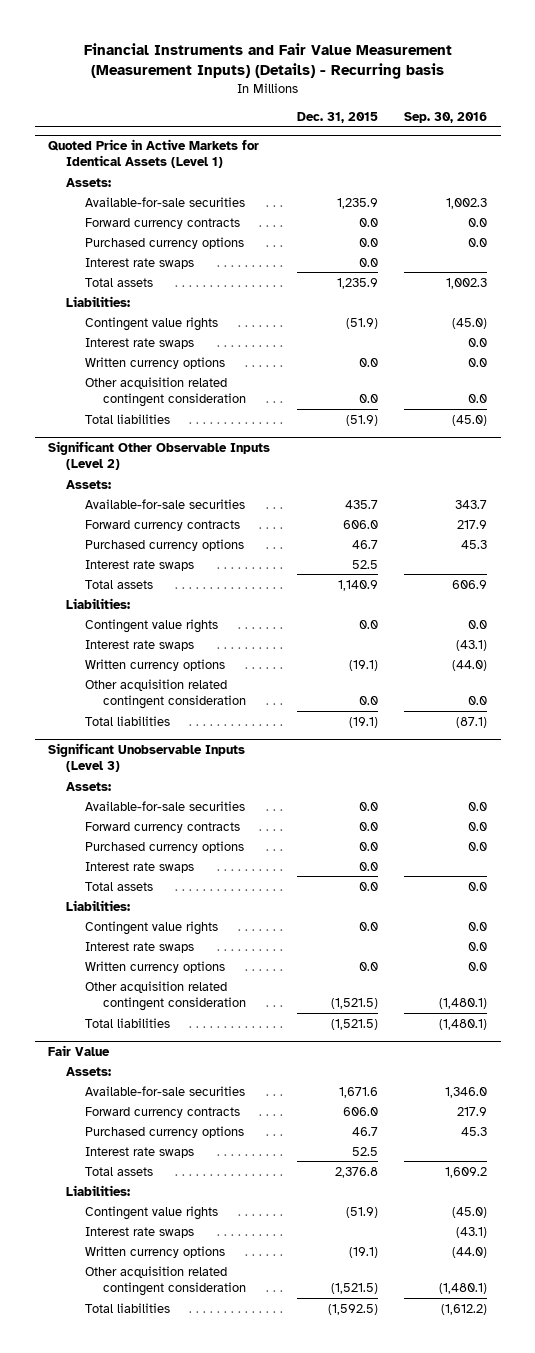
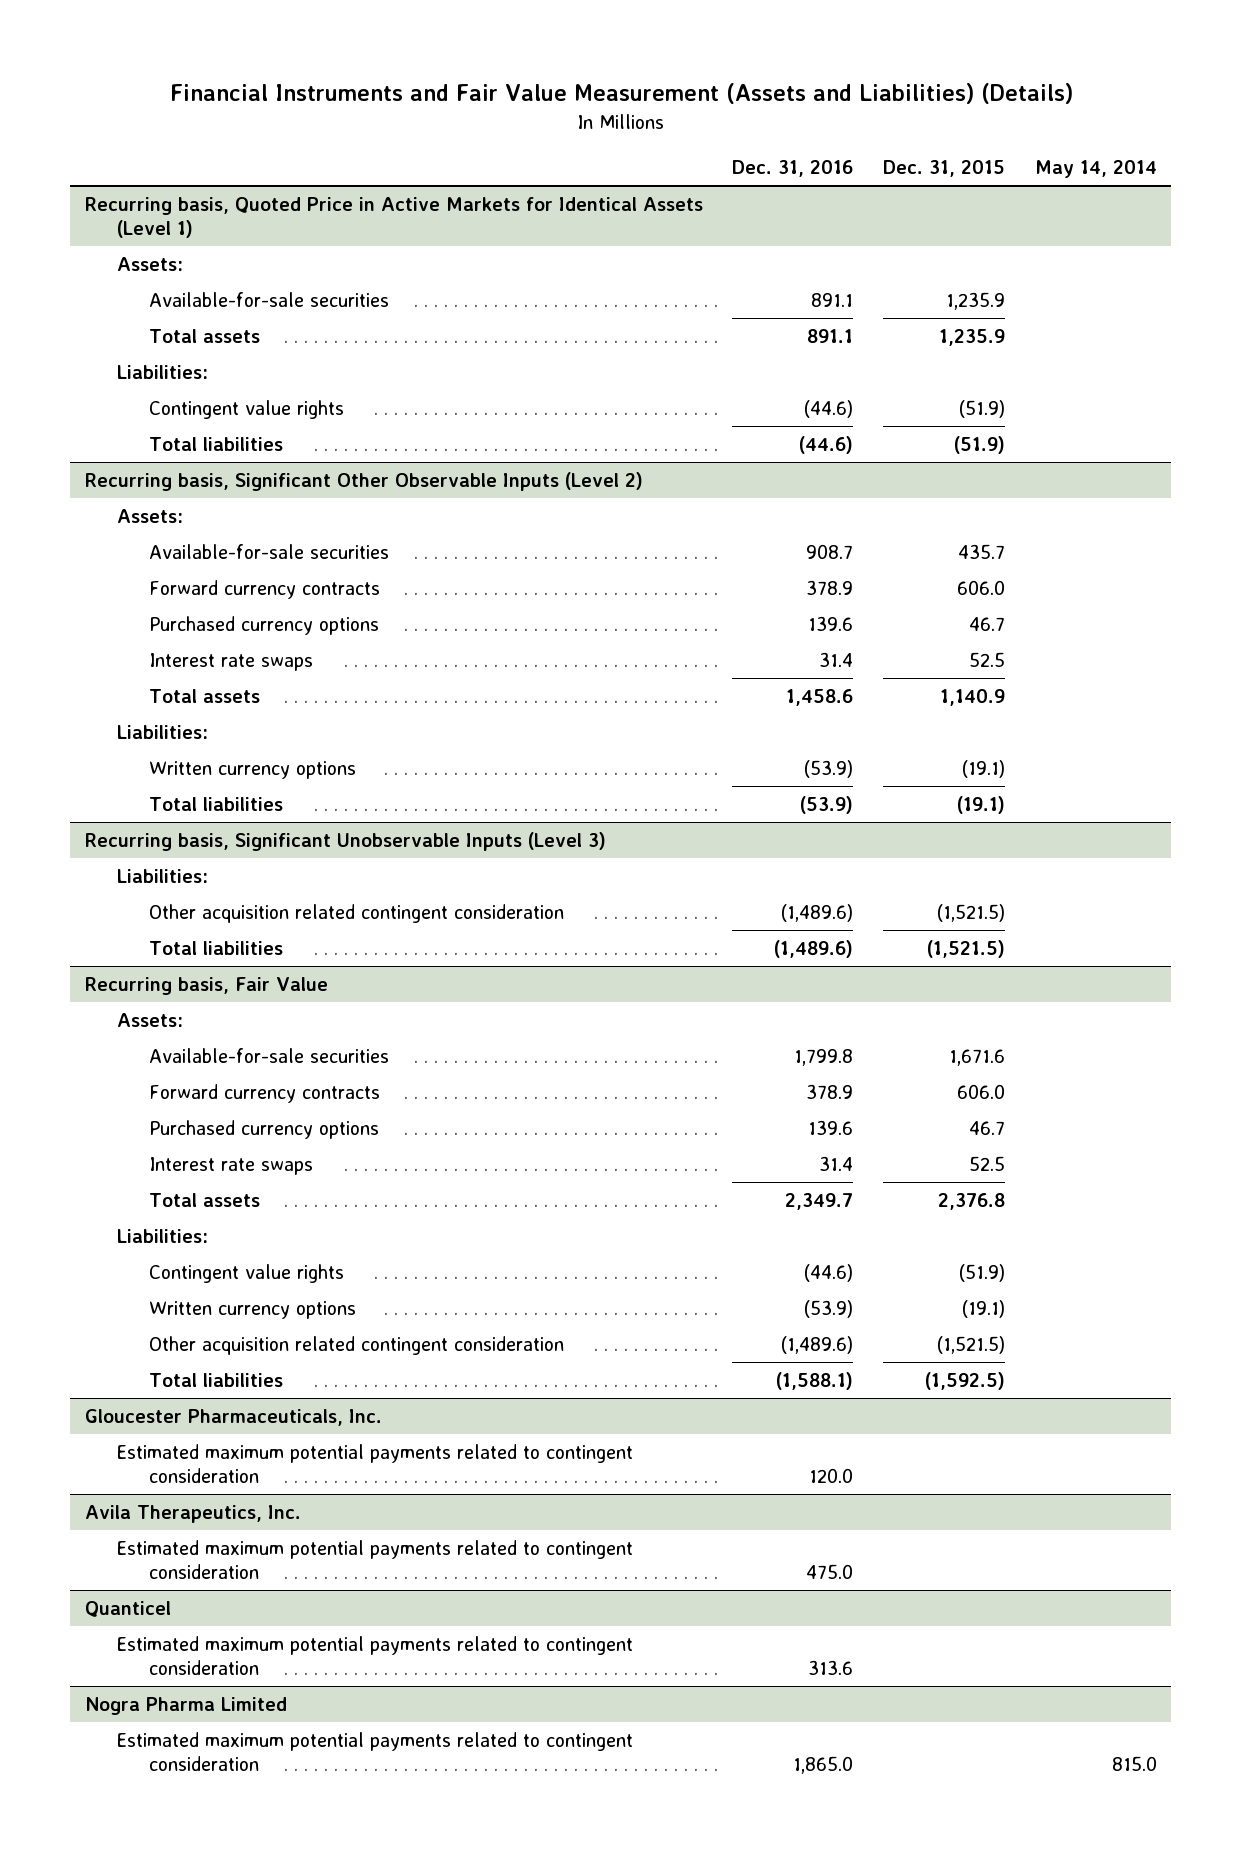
- Financial Instruments and Fair Value Measurement (Measurement Inputs) (Details) - Recurring basis
+ Financial Instruments and Fair Value Measurement (Assets and Liabilities) (Details)
- | Dec. 31, 2015 | Sep. 30, 2016
+ | Dec. 31, 2016 | Dec. 31, 2015 | May 14, 2014
- Quoted Price in Active Markets for Identical Assets (Level 1)
+ Recurring basis, Quoted Price in Active Markets for Identical Assets (Level 1)
- Forward currency contracts | 0.0 | 0.0
- Purchased currency options | 0.0 | 0.0
- Interest rate swaps | 0.0 |
- Interest rate swaps | | 0.0
- Written currency options | 0.0 | 0.0
- Other acquisition related contingent consideration | 0.0 | 0.0
- Significant Other Observable Inputs (Level 2)
+ Recurring basis, Significant Other Observable Inputs (Level 2)
- Contingent value rights | 0.0 | 0.0
- Interest rate swaps | | (43.1)
- Other acquisition related contingent consideration | 0.0 | 0.0
- Significant Unobservable Inputs (Level 3)
- Assets:
- Available-for-sale securities | 0.0 | 0.0
- Forward currency contracts | 0.0 | 0.0
- Purchased currency options | 0.0 | 0.0
- Interest rate swaps | 0.0 |
- Total assets | 0.0 | 0.0
+ Recurring basis, Significant Unobservable Inputs (Level 3)
- Contingent value rights | 0.0 | 0.0
- Interest rate swaps | | 0.0
- Written currency options | 0.0 | 0.0
- Fair Value
+ Recurring basis, Fair Value
- Interest rate swaps | | (43.1)
+ Gloucester Pharmaceuticals, Inc.
+ Estimated maximum potential payments related to contingent consideration | 120.0 | |
+ Avila Therapeutics, Inc.
+ Estimated maximum potential payments related to contingent consideration | 475.0 | |
+ Quanticel
+ Estimated maximum potential payments related to contingent consideration | 313.6 | |
+ Nogra Pharma Limited
+ Estimated maximum potential payments related to contingent consideration | 1,865.0 | | 815.0

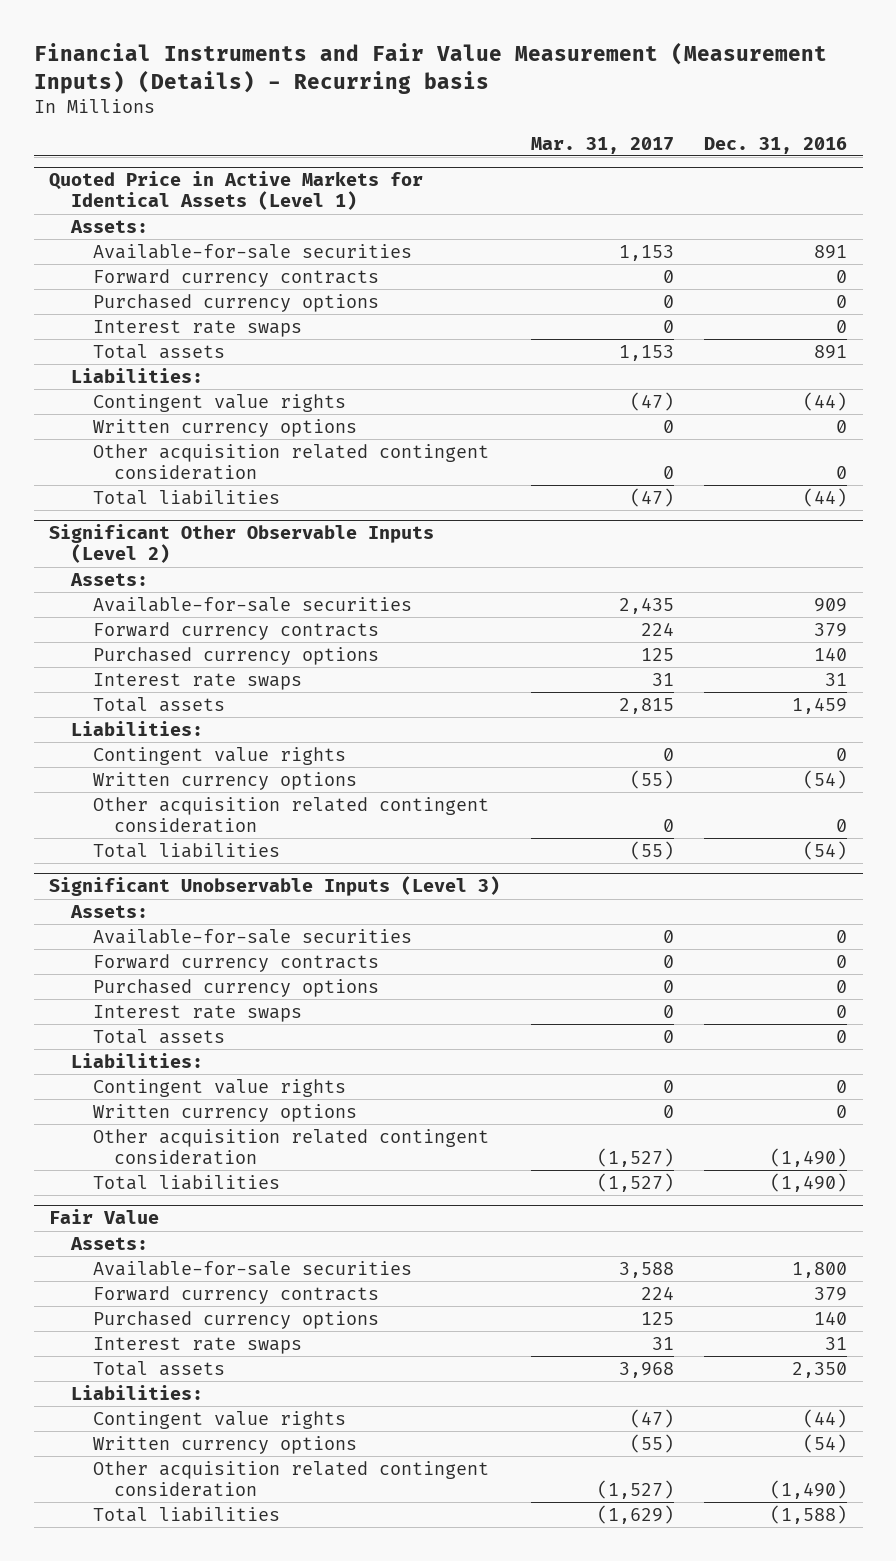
- Financial Instruments and Fair Value Measurement (Assets and Liabilities) (Details)
+ Financial Instruments and Fair Value Measurement (Measurement Inputs) (Details) - Recurring basis
- | Dec. 31, 2016 | Dec. 31, 2015 | May 14, 2014
+ | Mar. 31, 2017 | Dec. 31, 2016
- Recurring basis, Quoted Price in Active Markets for Identical Assets (Level 1)
+ Quoted Price in Active Markets for Identical Assets (Level 1)
- Available-for-sale securities | 891.1 | 1,235.9 |
- Total assets | 891.1 | 1,235.9 |
+ Available-for-sale securities | 1,153 | 891
+ Forward currency contracts | 0 | 0
+ Purchased currency options | 0 | 0
+ Interest rate swaps | 0 | 0
+ Total assets | 1,153 | 891
- Contingent value rights | (44.6) | (51.9) |
- Total liabilities | (44.6) | (51.9) |
- Recurring basis, Significant Other Observable Inputs (Level 2)
+ Contingent value rights | (47) | (44)
+ Written currency options | 0 | 0
+ Other acquisition related contingent consideration | 0 | 0
+ Total liabilities | (47) | (44)
+ Significant Other Observable Inputs (Level 2)
- Available-for-sale securities | 908.7 | 435.7 |
- Forward currency contracts | 378.9 | 606.0 |
- Purchased currency options | 139.6 | 46.7 |
- Interest rate swaps | 31.4 | 52.5 |
- Total assets | 1,458.6 | 1,140.9 |
+ Available-for-sale securities | 2,435 | 909
+ Forward currency contracts | 224 | 379
+ Purchased currency options | 125 | 140
+ Interest rate swaps | 31 | 31
+ Total assets | 2,815 | 1,459
- Written currency options | (53.9) | (19.1) |
- Total liabilities | (53.9) | (19.1) |
- Recurring basis, Significant Unobservable Inputs (Level 3)
+ Contingent value rights | 0 | 0
+ Written currency options | (55) | (54)
+ Other acquisition related contingent consideration | 0 | 0
+ Total liabilities | (55) | (54)
+ Significant Unobservable Inputs (Level 3)
+ Assets:
+ Available-for-sale securities | 0 | 0
+ Forward currency contracts | 0 | 0
+ Purchased currency options | 0 | 0
+ Interest rate swaps | 0 | 0
+ Total assets | 0 | 0
- Other acquisition related contingent consideration | (1,489.6) | (1,521.5) |
- Total liabilities | (1,489.6) | (1,521.5) |
- Recurring basis, Fair Value
+ Contingent value rights | 0 | 0
+ Written currency options | 0 | 0
+ Other acquisition related contingent consideration | (1,527) | (1,490)
+ Total liabilities | (1,527) | (1,490)
+ Fair Value
- Available-for-sale securities | 1,799.8 | 1,671.6 |
- Forward currency contracts | 378.9 | 606.0 |
- Purchased currency options | 139.6 | 46.7 |
- Interest rate swaps | 31.4 | 52.5 |
- Total assets | 2,349.7 | 2,376.8 |
+ Available-for-sale securities | 3,588 | 1,800
+ Forward currency contracts | 224 | 379
+ Purchased currency options | 125 | 140
+ Interest rate swaps | 31 | 31
+ Total assets | 3,968 | 2,350
- Contingent value rights | (44.6) | (51.9) |
- Written currency options | (53.9) | (19.1) |
- Other acquisition related contingent consideration | (1,489.6) | (1,521.5) |
- Total liabilities | (1,588.1) | (1,592.5) |
- Gloucester Pharmaceuticals, Inc.
- Estimated maximum potential payments related to contingent consideration | 120.0 | |
- Avila Therapeutics, Inc.
- Estimated maximum potential payments related to contingent consideration | 475.0 | |
- Quanticel
- Estimated maximum potential payments related to contingent consideration | 313.6 | |
- Nogra Pharma Limited
- Estimated maximum potential payments related to contingent consideration | 1,865.0 | | 815.0
+ Contingent value rights | (47) | (44)
+ Written currency options | (55) | (54)
+ Other acquisition related contingent consideration | (1,527) | (1,490)
+ Total liabilities | (1,629) | (1,588)

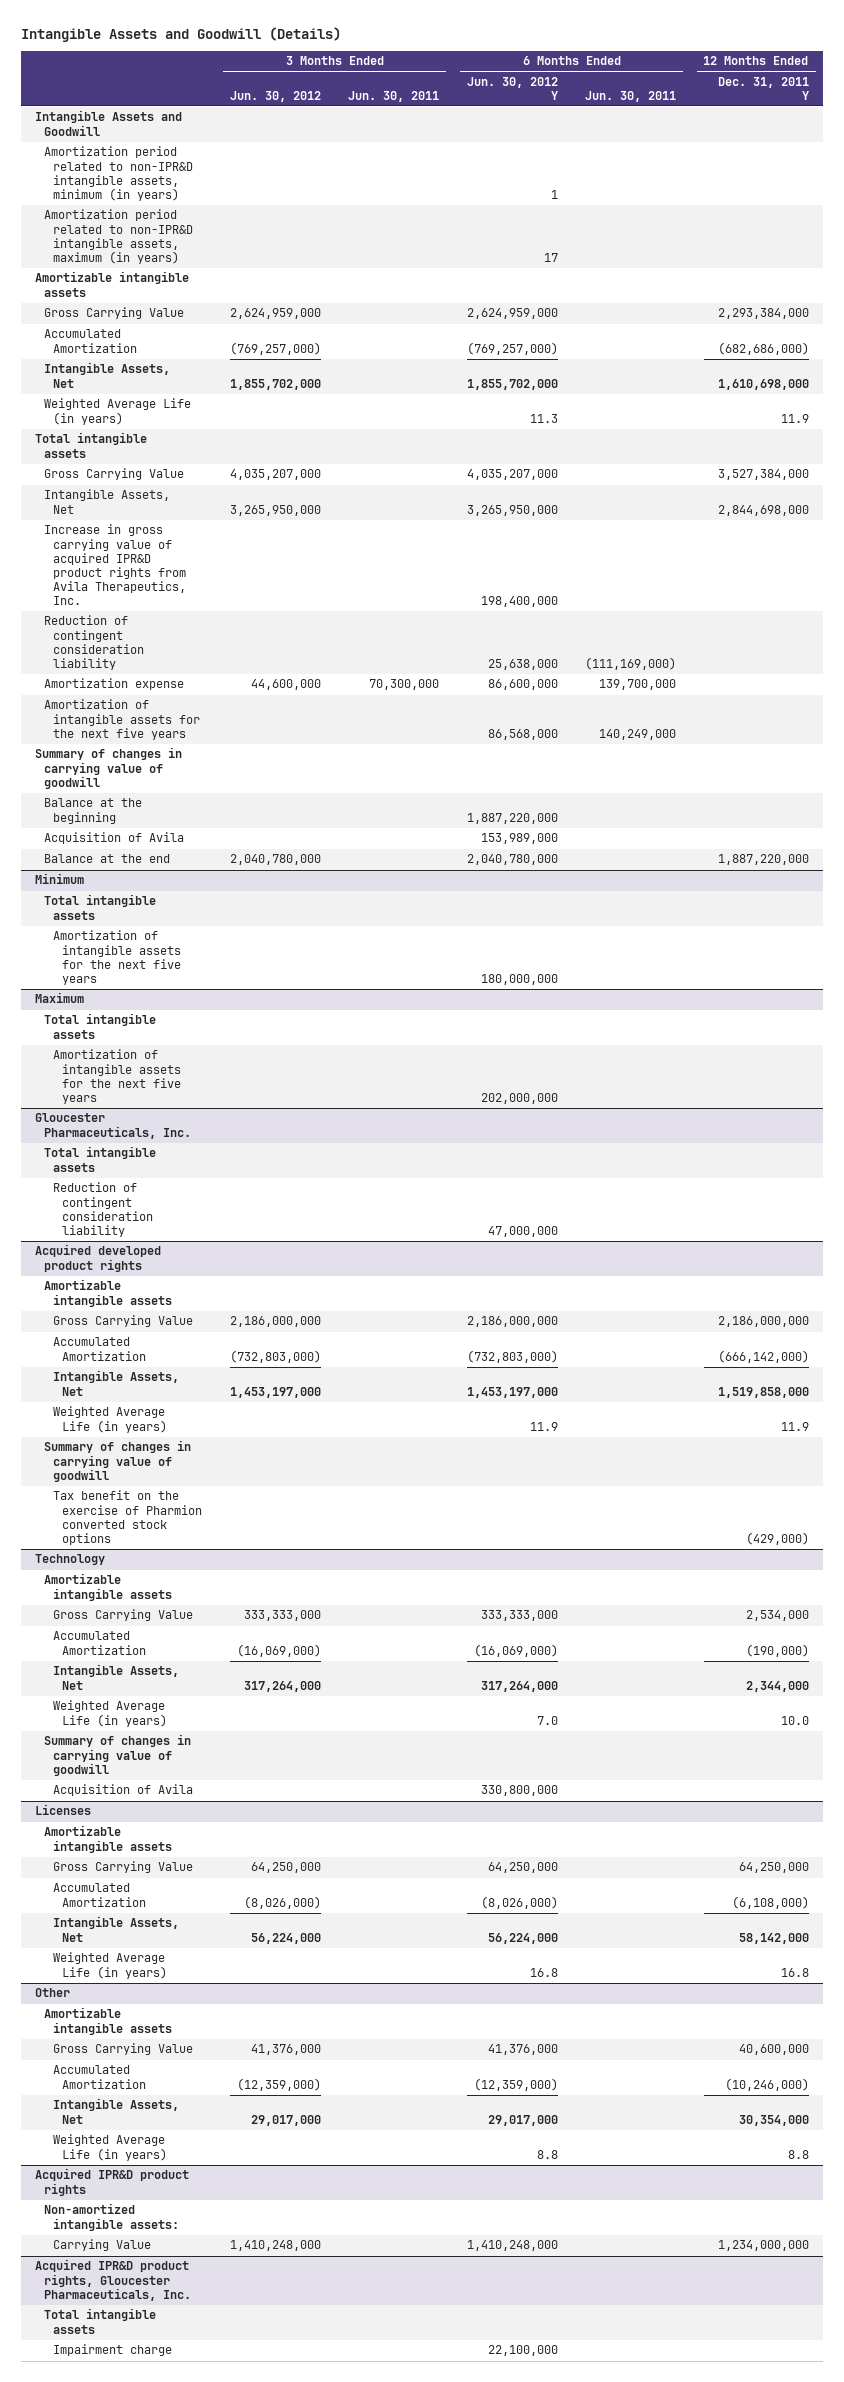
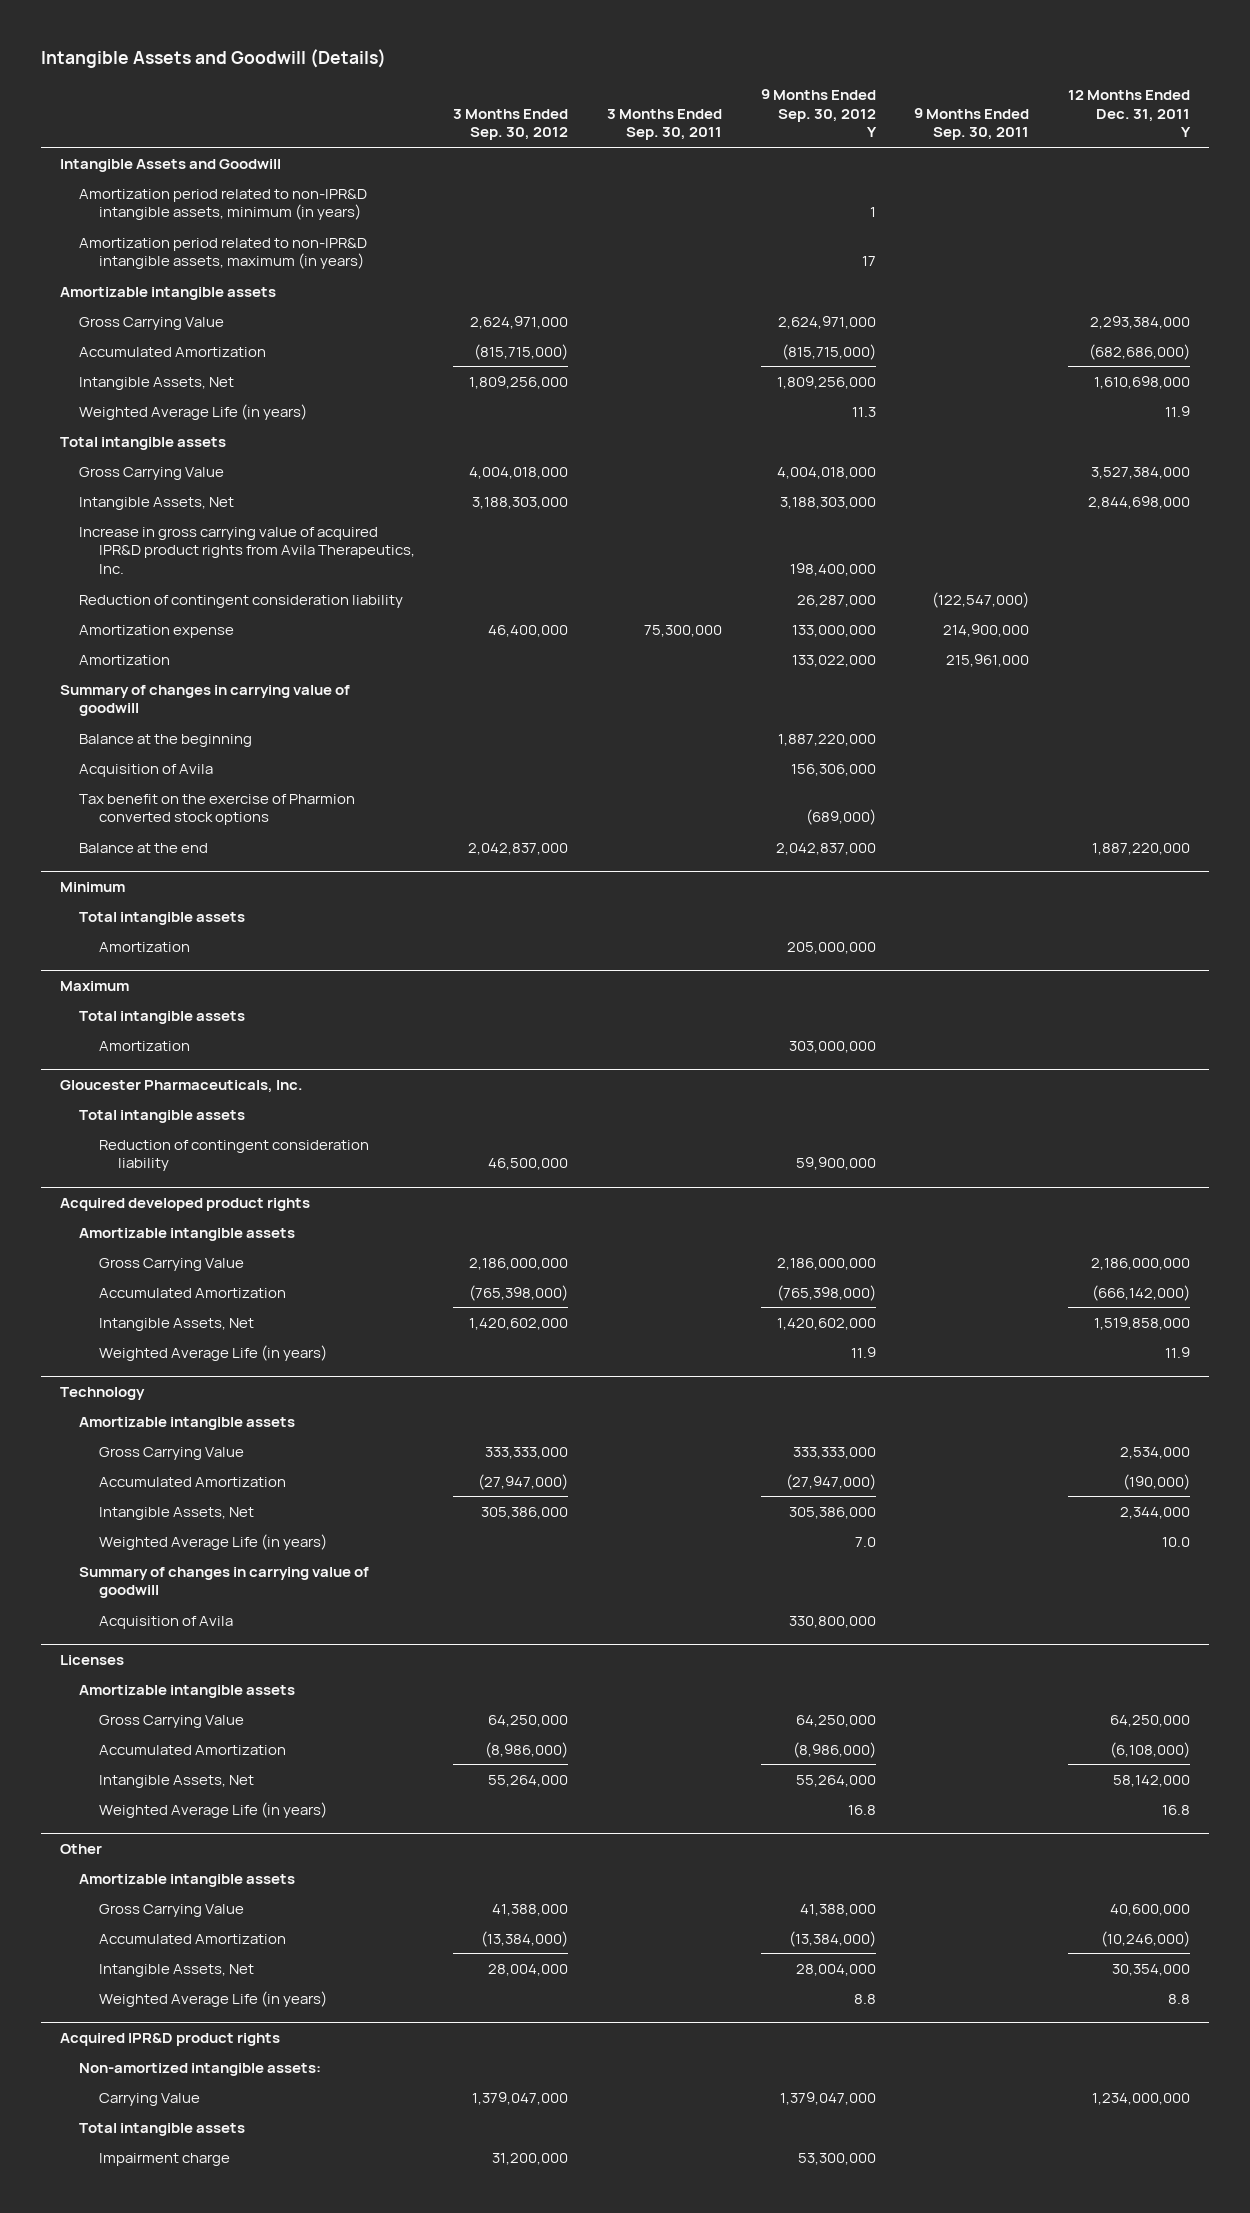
- | 3 Months Ended Jun. 30, 2012 | 3 Months Ended Jun. 30, 2011 | 6 Months Ended Jun. 30, 2012 Y | 6 Months Ended Jun. 30, 2011 | 12 Months Ended Dec. 31, 2011 Y
+ | 3 Months Ended Sep. 30, 2012 | 3 Months Ended Sep. 30, 2011 | 9 Months Ended Sep. 30, 2012 Y | 9 Months Ended Sep. 30, 2011 | 12 Months Ended Dec. 31, 2011 Y
- Amortization of intangible assets for the next five years | | | 86,568,000 | 140,249,000 |
+ Amortization | | | 133,022,000 | 215,961,000 |
+ Tax benefit on the exercise of Pharmion converted stock options | | | (689,000) | |
@ Minimum
- Amortization of intangible assets for the next five years | | | 180,000,000 | |
+ Amortization | | | 205,000,000 | |
@ Maximum
- Amortization of intangible assets for the next five years | | | 202,000,000 | |
+ Amortization | | | 303,000,000 | |
@ Acquired developed product rights
- Summary of changes in carrying value of goodwill
- Tax benefit on the exercise of Pharmion converted stock options | | | | | (429,000)
- Acquired IPR&D product rights, Gloucester Pharmaceuticals, Inc.

